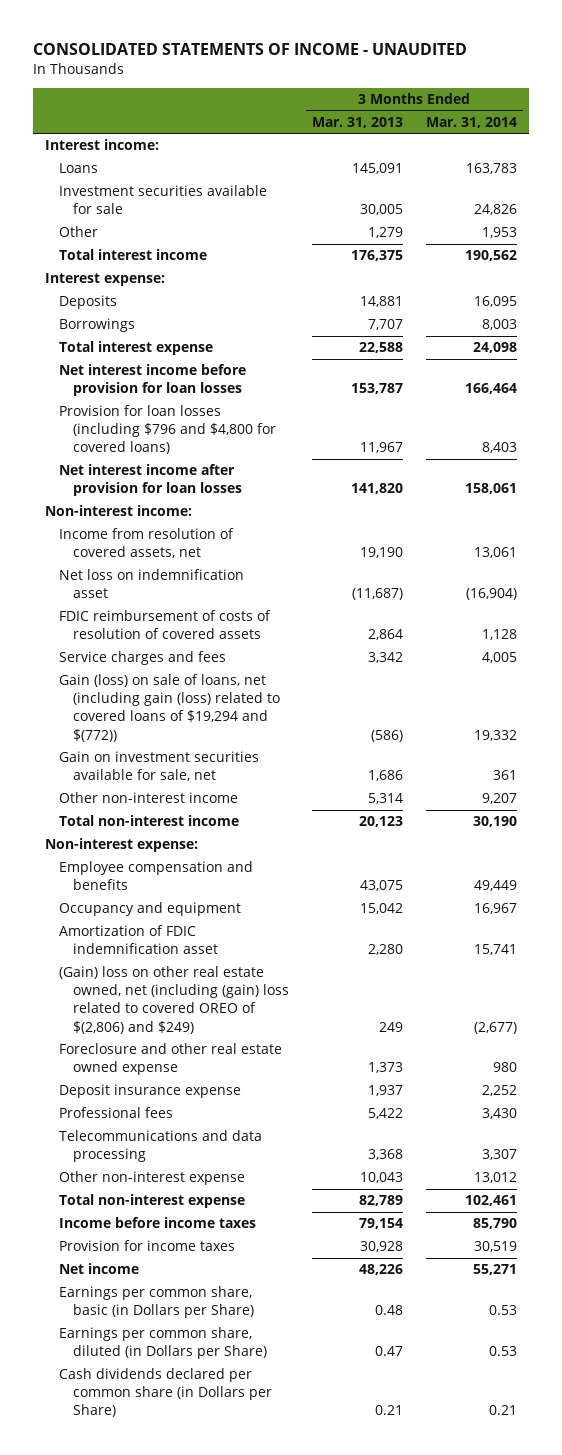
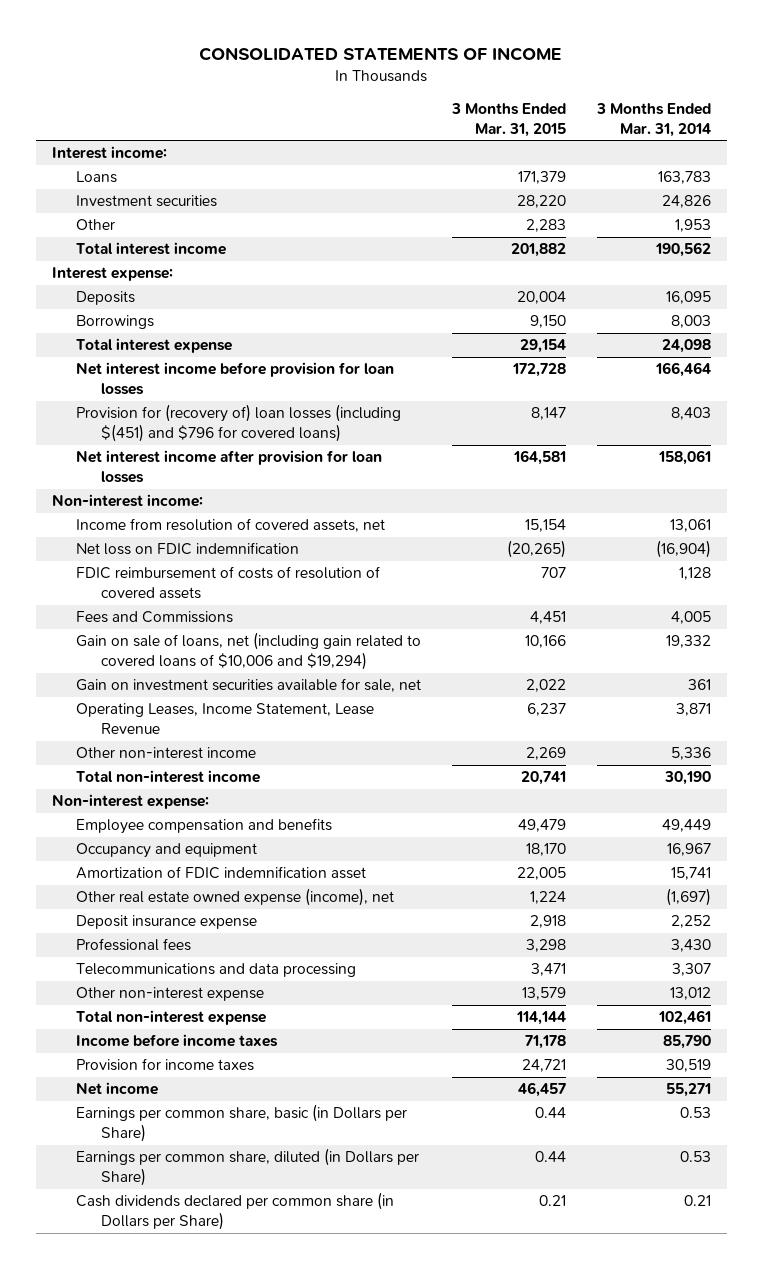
- CONSOLIDATED STATEMENTS OF INCOME - UNAUDITED
+ CONSOLIDATED STATEMENTS OF INCOME
- | 3 Months Ended Mar. 31, 2013 | 3 Months Ended Mar. 31, 2014
+ | 3 Months Ended Mar. 31, 2015 | 3 Months Ended Mar. 31, 2014
- Investment securities available for sale | 30,005 | 24,826
+ Investment securities | 28,220 | 24,826
- Provision for loan losses (including $796 and $4,800 for covered loans) | 11,967 | 8,403
+ Provision for (recovery of) loan losses (including $(451) and $796 for covered loans) | 8,147 | 8,403
- Net loss on indemnification asset | (11,687) | (16,904)
+ Net loss on FDIC indemnification | (20,265) | (16,904)
- Service charges and fees | 3,342 | 4,005
- Gain (loss) on sale of loans, net (including gain (loss) related to covered loans of $19,294 and $(772)) | (586) | 19,332
+ Fees and Commissions | 4,451 | 4,005
+ Gain on sale of loans, net (including gain related to covered loans of $10,006 and $19,294) | 10,166 | 19,332
- Other non-interest income | 5,314 | 9,207
+ Operating Leases, Income Statement, Lease Revenue | 6,237 | 3,871
+ Other non-interest income | 2,269 | 5,336
- (Gain) loss on other real estate owned, net (including (gain) loss related to covered OREO of $(2,806) and $249) | 249 | (2,677)
- Foreclosure and other real estate owned expense | 1,373 | 980
+ Other real estate owned expense (income), net | 1,224 | (1,697)

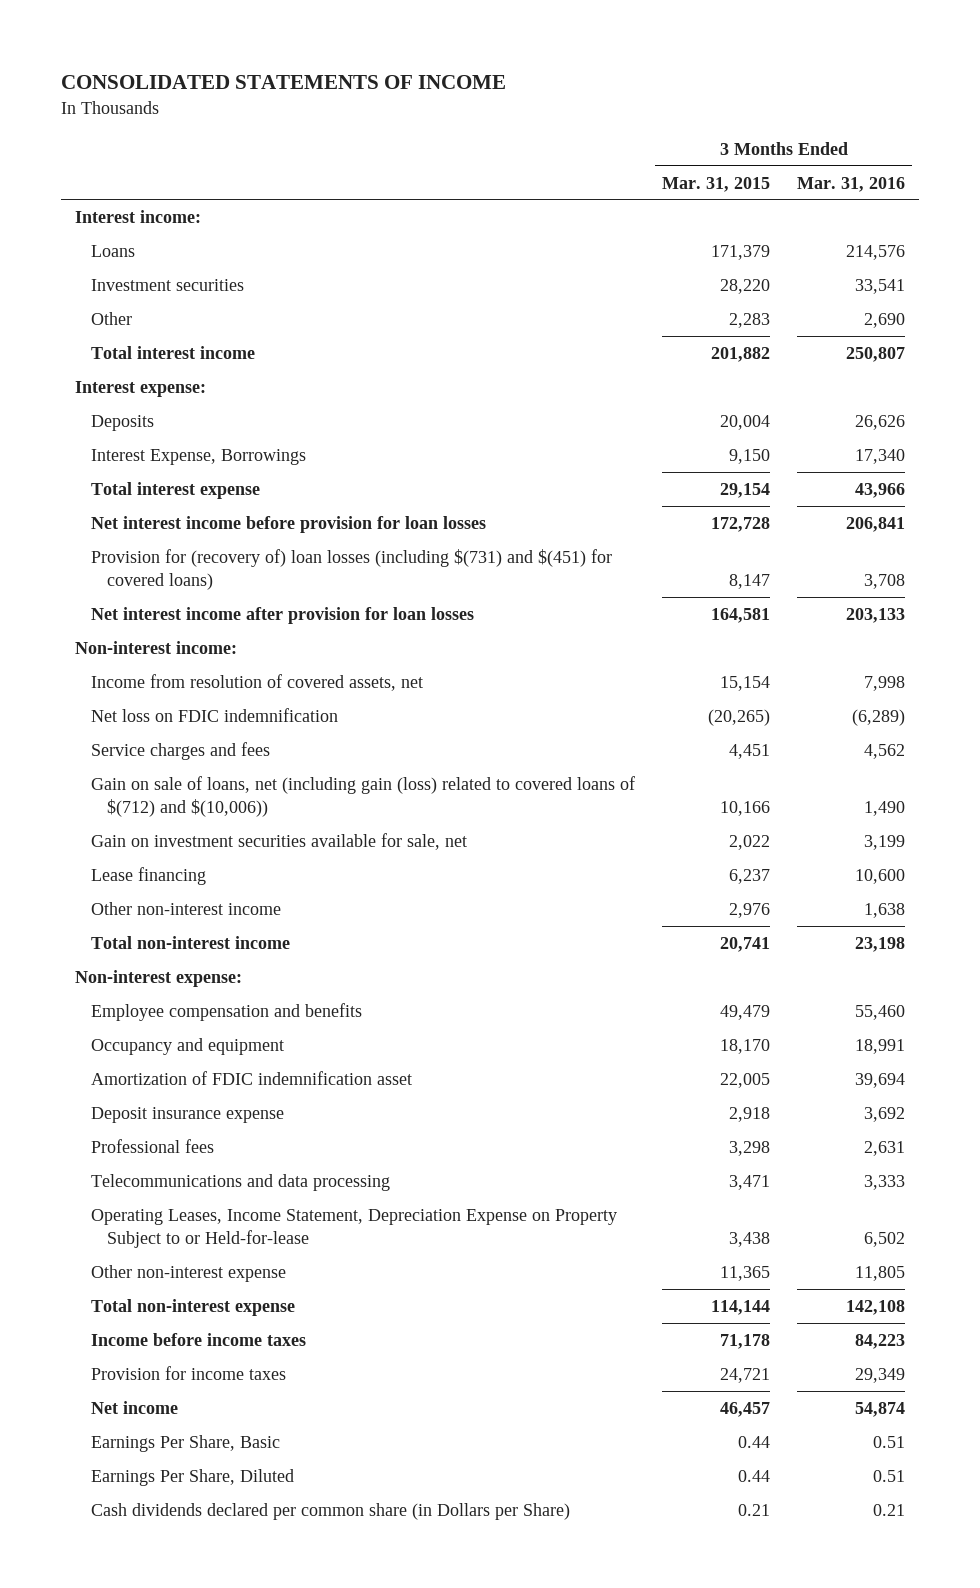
- | 3 Months Ended Mar. 31, 2015 | 3 Months Ended Mar. 31, 2014
+ | 3 Months Ended Mar. 31, 2015 | 3 Months Ended Mar. 31, 2016
- Borrowings | 9,150 | 8,003
+ Interest Expense, Borrowings | 9,150 | 17,340
- Provision for (recovery of) loan losses (including $(451) and $796 for covered loans) | 8,147 | 8,403
+ Provision for (recovery of) loan losses (including $(731) and $(451) for covered loans) | 8,147 | 3,708
- FDIC reimbursement of costs of resolution of covered assets | 707 | 1,128
- Fees and Commissions | 4,451 | 4,005
- Gain on sale of loans, net (including gain related to covered loans of $10,006 and $19,294) | 10,166 | 19,332
+ Service charges and fees | 4,451 | 4,562
+ Gain on sale of loans, net (including gain (loss) related to covered loans of $(712) and $(10,006)) | 10,166 | 1,490
- Operating Leases, Income Statement, Lease Revenue | 6,237 | 3,871
- Other non-interest income | 2,269 | 5,336
+ Lease financing | 6,237 | 10,600
+ Other non-interest income | 2,976 | 1,638
- Other real estate owned expense (income), net | 1,224 | (1,697)
- Other non-interest expense | 13,579 | 13,012
+ Operating Leases, Income Statement, Depreciation Expense on Property Subject to or Held-for-lease | 3,438 | 6,502
+ Other non-interest expense | 11,365 | 11,805
- Earnings per common share, basic (in Dollars per Share) | 0.44 | 0.53
- Earnings per common share, diluted (in Dollars per Share) | 0.44 | 0.53
+ Earnings Per Share, Basic | 0.44 | 0.51
+ Earnings Per Share, Diluted | 0.44 | 0.51

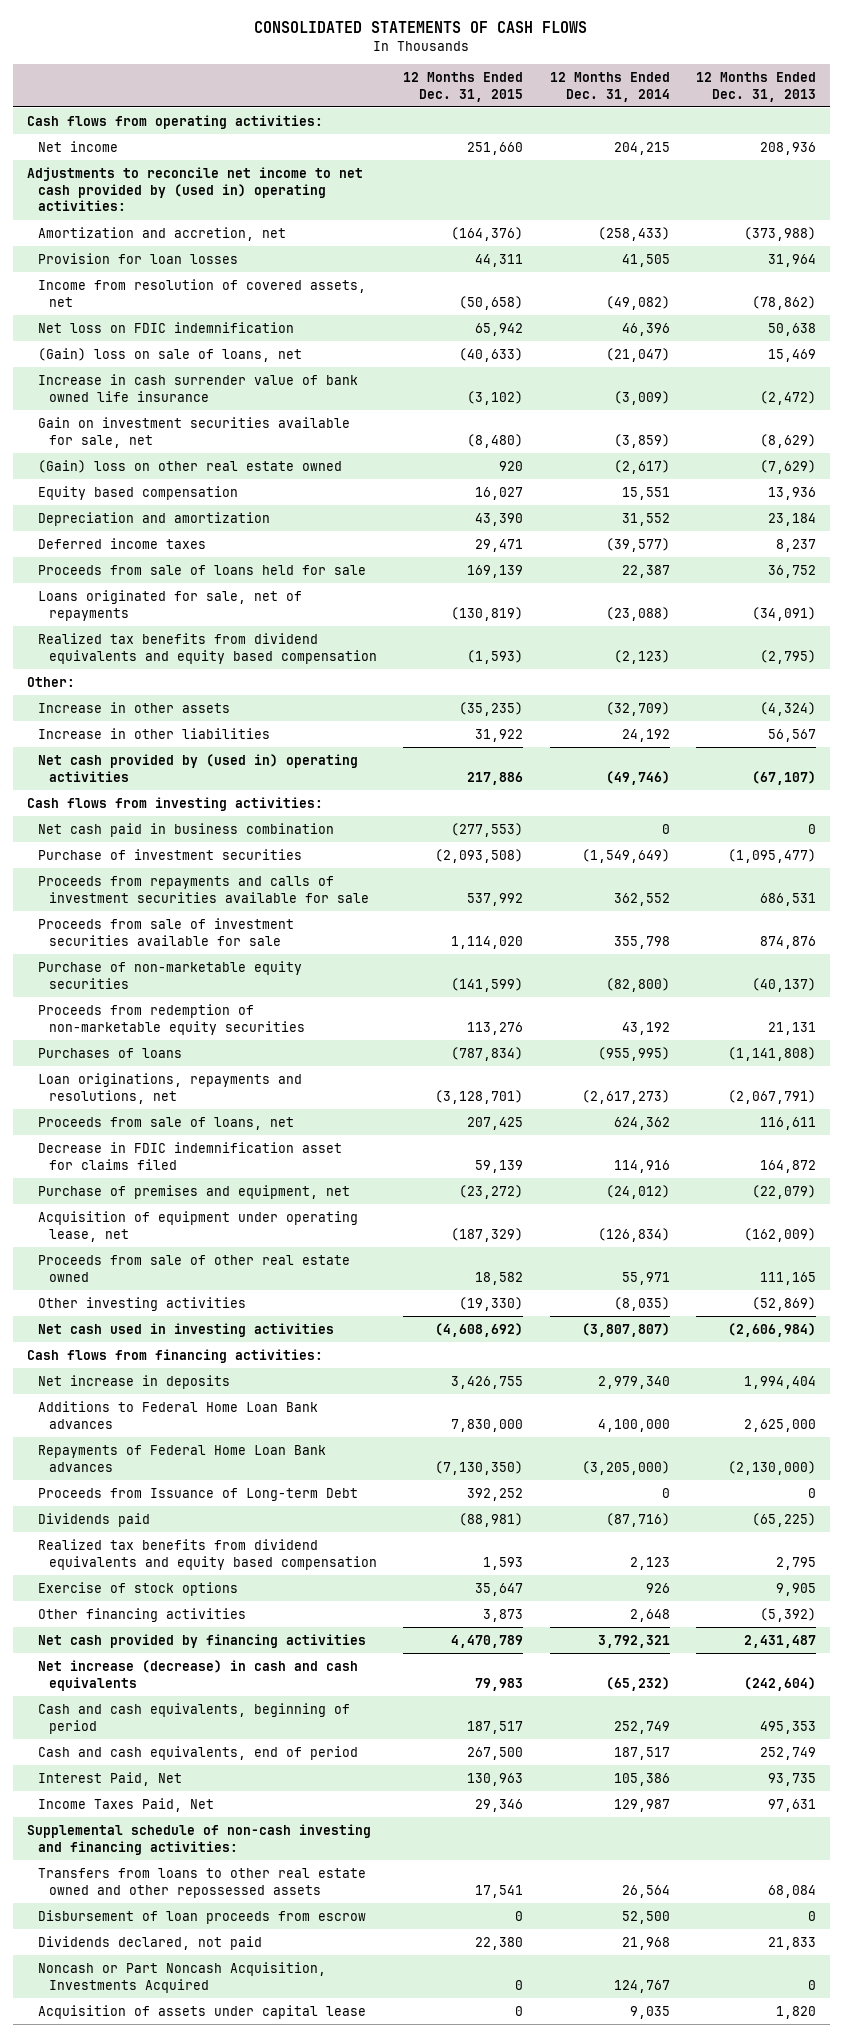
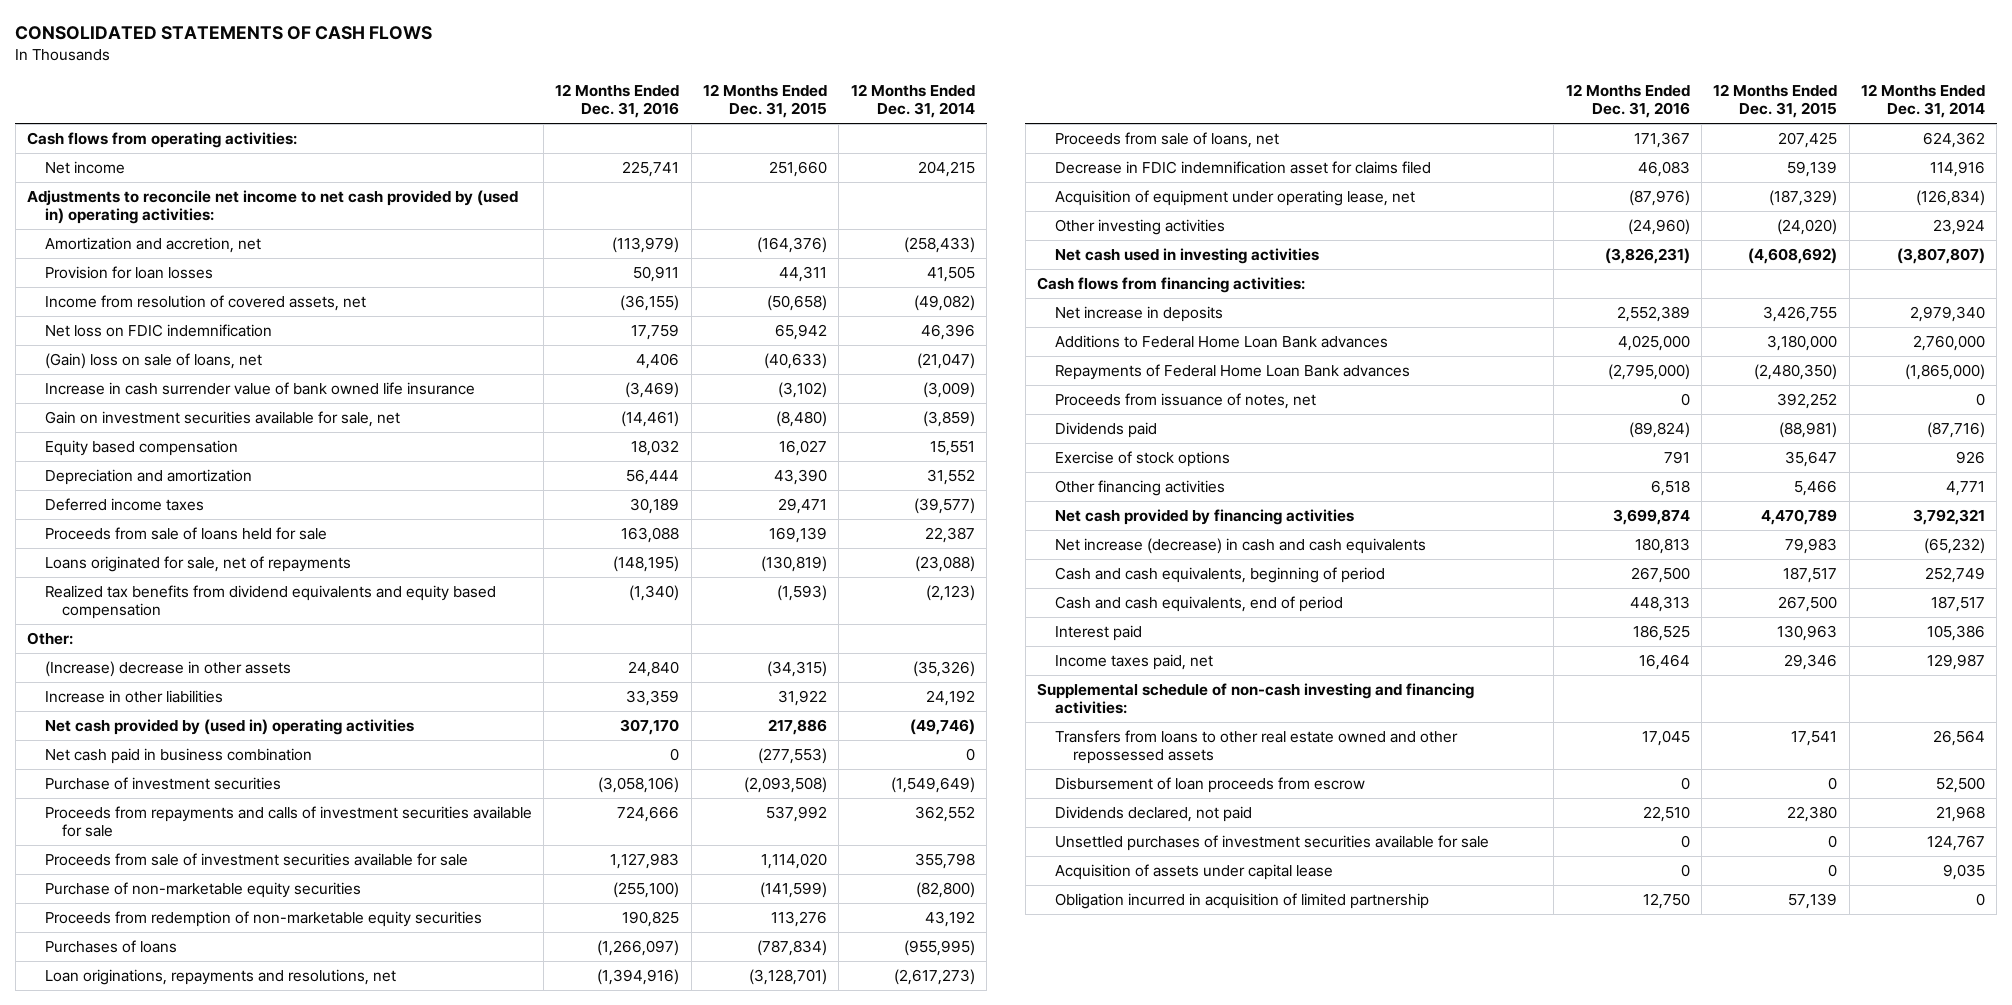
- | 12 Months Ended Dec. 31, 2015 | 12 Months Ended Dec. 31, 2014 | 12 Months Ended Dec. 31, 2013
+ | 12 Months Ended Dec. 31, 2016 | 12 Months Ended Dec. 31, 2015 | 12 Months Ended Dec. 31, 2014
- (Gain) loss on other real estate owned | 920 | (2,617) | (7,629)
- Increase in other assets | (35,235) | (32,709) | (4,324)
+ (Increase) decrease in other assets | 24,840 | (34,315) | (35,326)
- Cash flows from investing activities:
- Purchase of premises and equipment, net | (23,272) | (24,012) | (22,079)
- Proceeds from sale of other real estate owned | 18,582 | 55,971 | 111,165
- Other investing activities | (19,330) | (8,035) | (52,869)
+ Other investing activities | (24,960) | (24,020) | 23,924
- Additions to Federal Home Loan Bank advances | 7,830,000 | 4,100,000 | 2,625,000
- Repayments of Federal Home Loan Bank advances | (7,130,350) | (3,205,000) | (2,130,000)
- Proceeds from Issuance of Long-term Debt | 392,252 | 0 | 0
+ Additions to Federal Home Loan Bank advances | 4,025,000 | 3,180,000 | 2,760,000
+ Repayments of Federal Home Loan Bank advances | (2,795,000) | (2,480,350) | (1,865,000)
+ Proceeds from issuance of notes, net | 0 | 392,252 | 0
- Realized tax benefits from dividend equivalents and equity based compensation | 1,593 | 2,123 | 2,795
- Other financing activities | 3,873 | 2,648 | (5,392)
+ Other financing activities | 6,518 | 5,466 | 4,771
- Interest Paid, Net | 130,963 | 105,386 | 93,735
- Income Taxes Paid, Net | 29,346 | 129,987 | 97,631
+ Interest paid | 186,525 | 130,963 | 105,386
+ Income taxes paid, net | 16,464 | 29,346 | 129,987
- Noncash or Part Noncash Acquisition, Investments Acquired | 0 | 124,767 | 0
+ Unsettled purchases of investment securities available for sale | 0 | 0 | 124,767
+ Obligation incurred in acquisition of limited partnership | 12,750 | 57,139 | 0

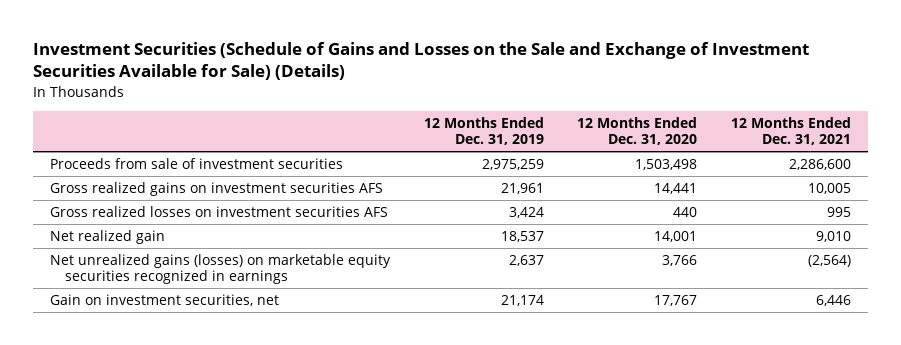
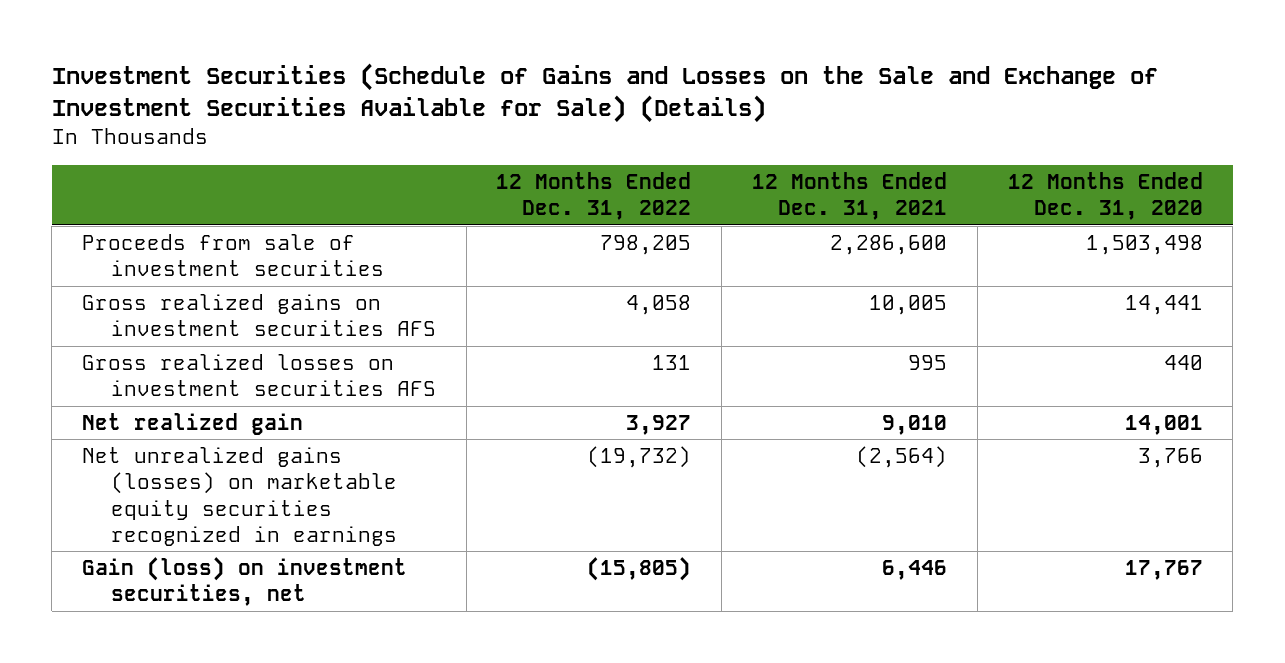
- | 12 Months Ended Dec. 31, 2019 | 12 Months Ended Dec. 31, 2020 | 12 Months Ended Dec. 31, 2021
+ | 12 Months Ended Dec. 31, 2022 | 12 Months Ended Dec. 31, 2021 | 12 Months Ended Dec. 31, 2020
- Gain on investment securities, net | 21,174 | 17,767 | 6,446
+ Gain (loss) on investment securities, net | (15,805) | 6,446 | 17,767

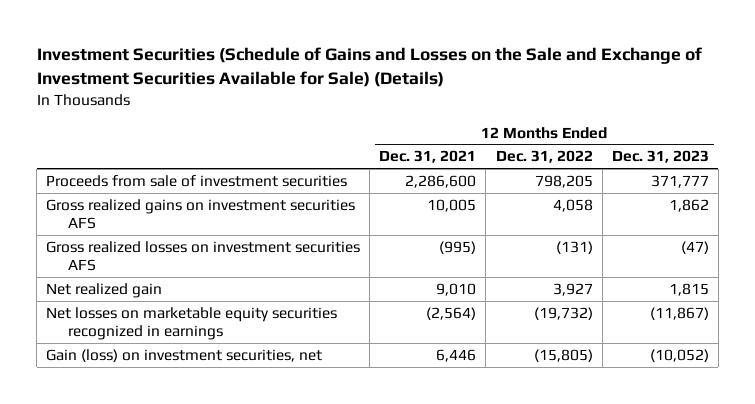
- | 12 Months Ended Dec. 31, 2022 | 12 Months Ended Dec. 31, 2021 | 12 Months Ended Dec. 31, 2020
+ | 12 Months Ended Dec. 31, 2021 | 12 Months Ended Dec. 31, 2022 | 12 Months Ended Dec. 31, 2023
- Gross realized losses on investment securities AFS | 131 | 995 | 440
+ Gross realized losses on investment securities AFS | (995) | (131) | (47)
- Net unrealized gains (losses) on marketable equity securities recognized in earnings | (19,732) | (2,564) | 3,766
+ Net losses on marketable equity securities recognized in earnings | (2,564) | (19,732) | (11,867)

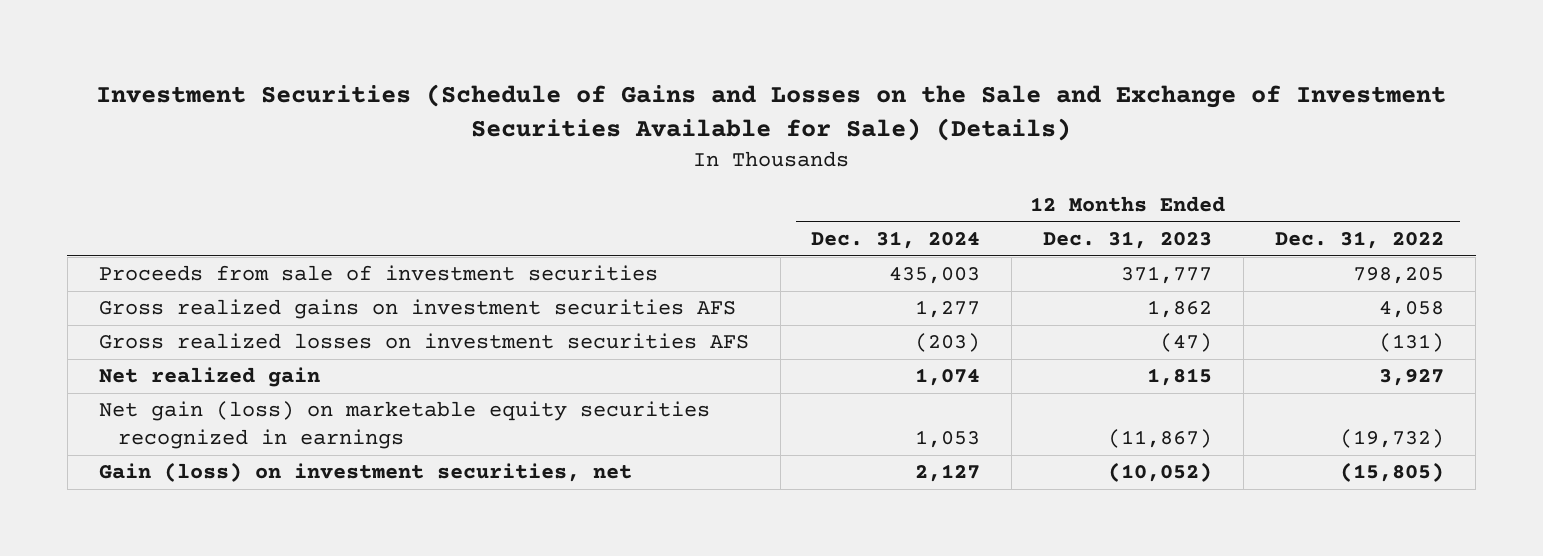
- | 12 Months Ended Dec. 31, 2021 | 12 Months Ended Dec. 31, 2022 | 12 Months Ended Dec. 31, 2023
+ | 12 Months Ended Dec. 31, 2024 | 12 Months Ended Dec. 31, 2023 | 12 Months Ended Dec. 31, 2022
- Net losses on marketable equity securities recognized in earnings | (2,564) | (19,732) | (11,867)
+ Net gain (loss) on marketable equity securities recognized in earnings | 1,053 | (11,867) | (19,732)

